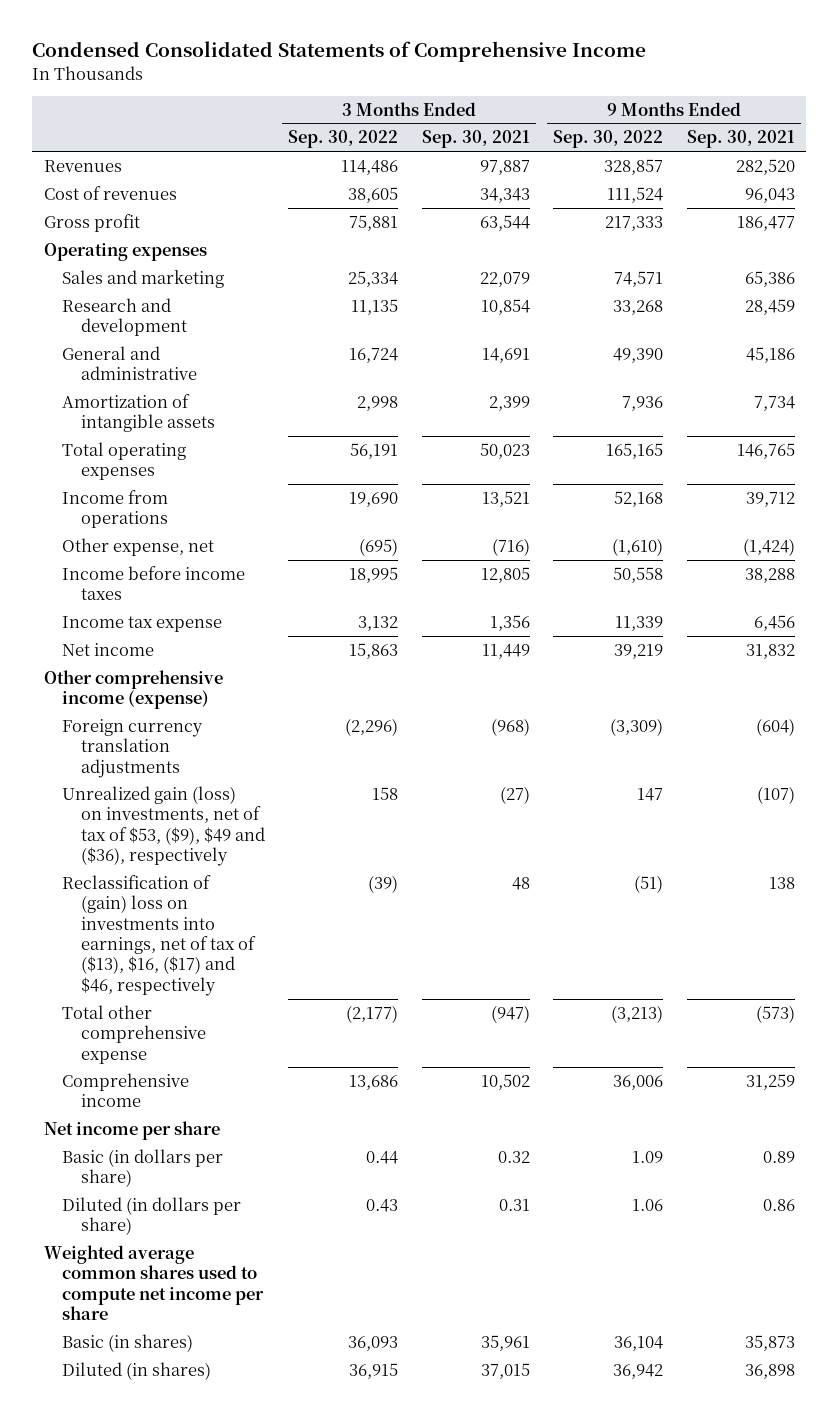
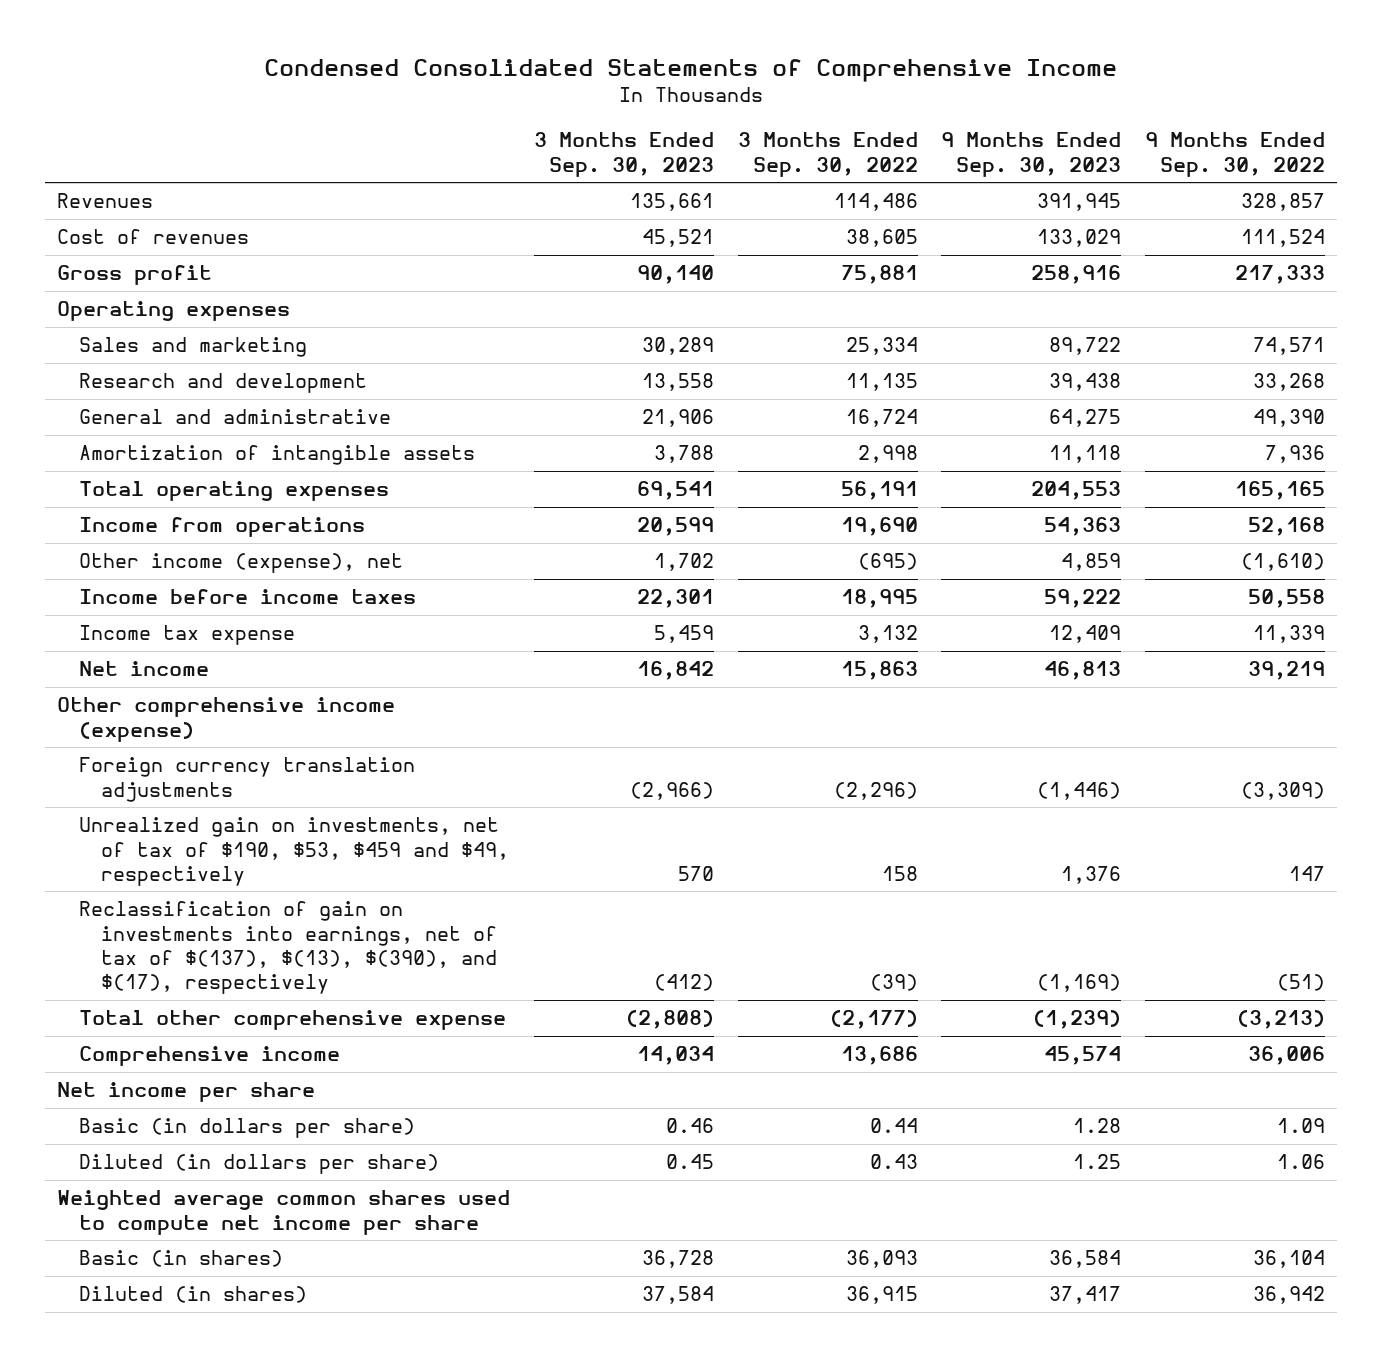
- | 3 Months Ended Sep. 30, 2022 | 3 Months Ended Sep. 30, 2021 | 9 Months Ended Sep. 30, 2022 | 9 Months Ended Sep. 30, 2021
+ | 3 Months Ended Sep. 30, 2023 | 3 Months Ended Sep. 30, 2022 | 9 Months Ended Sep. 30, 2023 | 9 Months Ended Sep. 30, 2022
- Other expense, net | (695) | (716) | (1,610) | (1,424)
+ Other income (expense), net | 1,702 | (695) | 4,859 | (1,610)
- Unrealized gain (loss) on investments, net of tax of $53, ($9), $49 and ($36), respectively | 158 | (27) | 147 | (107)
- Reclassification of (gain) loss on investments into earnings, net of tax of ($13), $16, ($17) and $46, respectively | (39) | 48 | (51) | 138
+ Unrealized gain on investments, net of tax of $190, $53, $459 and $49, respectively | 570 | 158 | 1,376 | 147
+ Reclassification of gain on investments into earnings, net of tax of $(137), $(13), $(390), and $(17), respectively | (412) | (39) | (1,169) | (51)

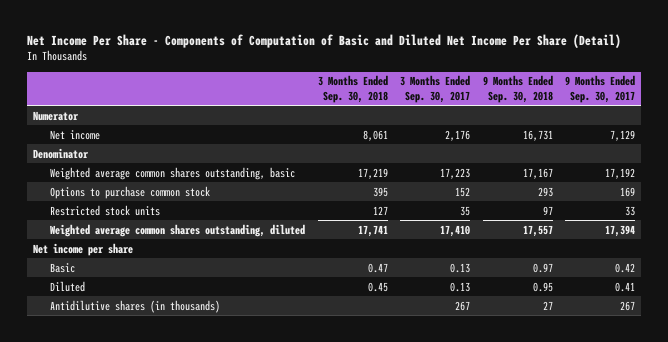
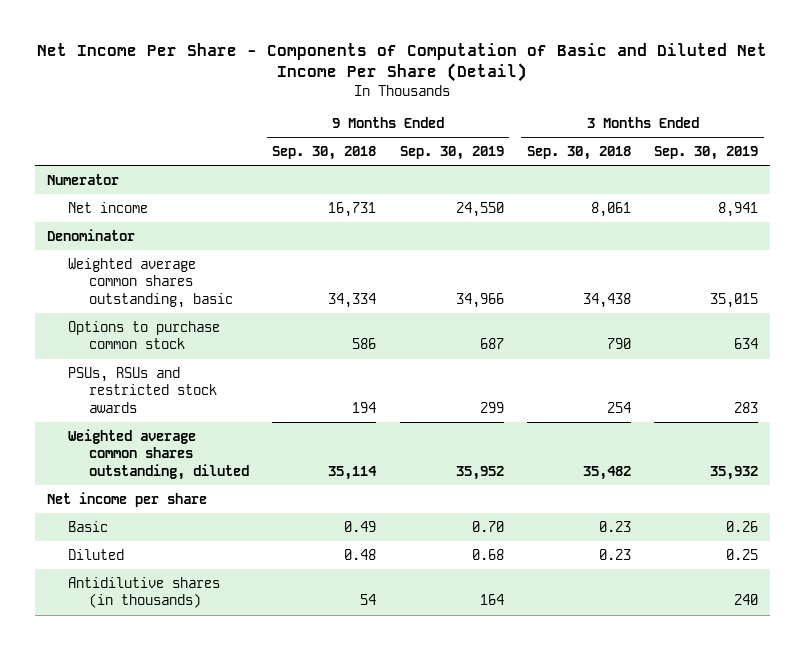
- | 3 Months Ended Sep. 30, 2018 | 3 Months Ended Sep. 30, 2017 | 9 Months Ended Sep. 30, 2018 | 9 Months Ended Sep. 30, 2017
+ | 9 Months Ended Sep. 30, 2018 | 9 Months Ended Sep. 30, 2019 | 3 Months Ended Sep. 30, 2018 | 3 Months Ended Sep. 30, 2019
- Weighted average common shares outstanding, basic | 17,219 | 17,223 | 17,167 | 17,192
- Options to purchase common stock | 395 | 152 | 293 | 169
- Restricted stock units | 127 | 35 | 97 | 33
- Weighted average common shares outstanding, diluted | 17,741 | 17,410 | 17,557 | 17,394
+ Weighted average common shares outstanding, basic | 34,334 | 34,966 | 34,438 | 35,015
+ Options to purchase common stock | 586 | 687 | 790 | 634
+ PSUs, RSUs and restricted stock awards | 194 | 299 | 254 | 283
+ Weighted average common shares outstanding, diluted | 35,114 | 35,952 | 35,482 | 35,932
- Basic | 0.47 | 0.13 | 0.97 | 0.42
- Diluted | 0.45 | 0.13 | 0.95 | 0.41
- Antidilutive shares (in thousands) | | 267 | 27 | 267
+ Basic | 0.49 | 0.70 | 0.23 | 0.26
+ Diluted | 0.48 | 0.68 | 0.23 | 0.25
+ Antidilutive shares (in thousands) | 54 | 164 | | 240

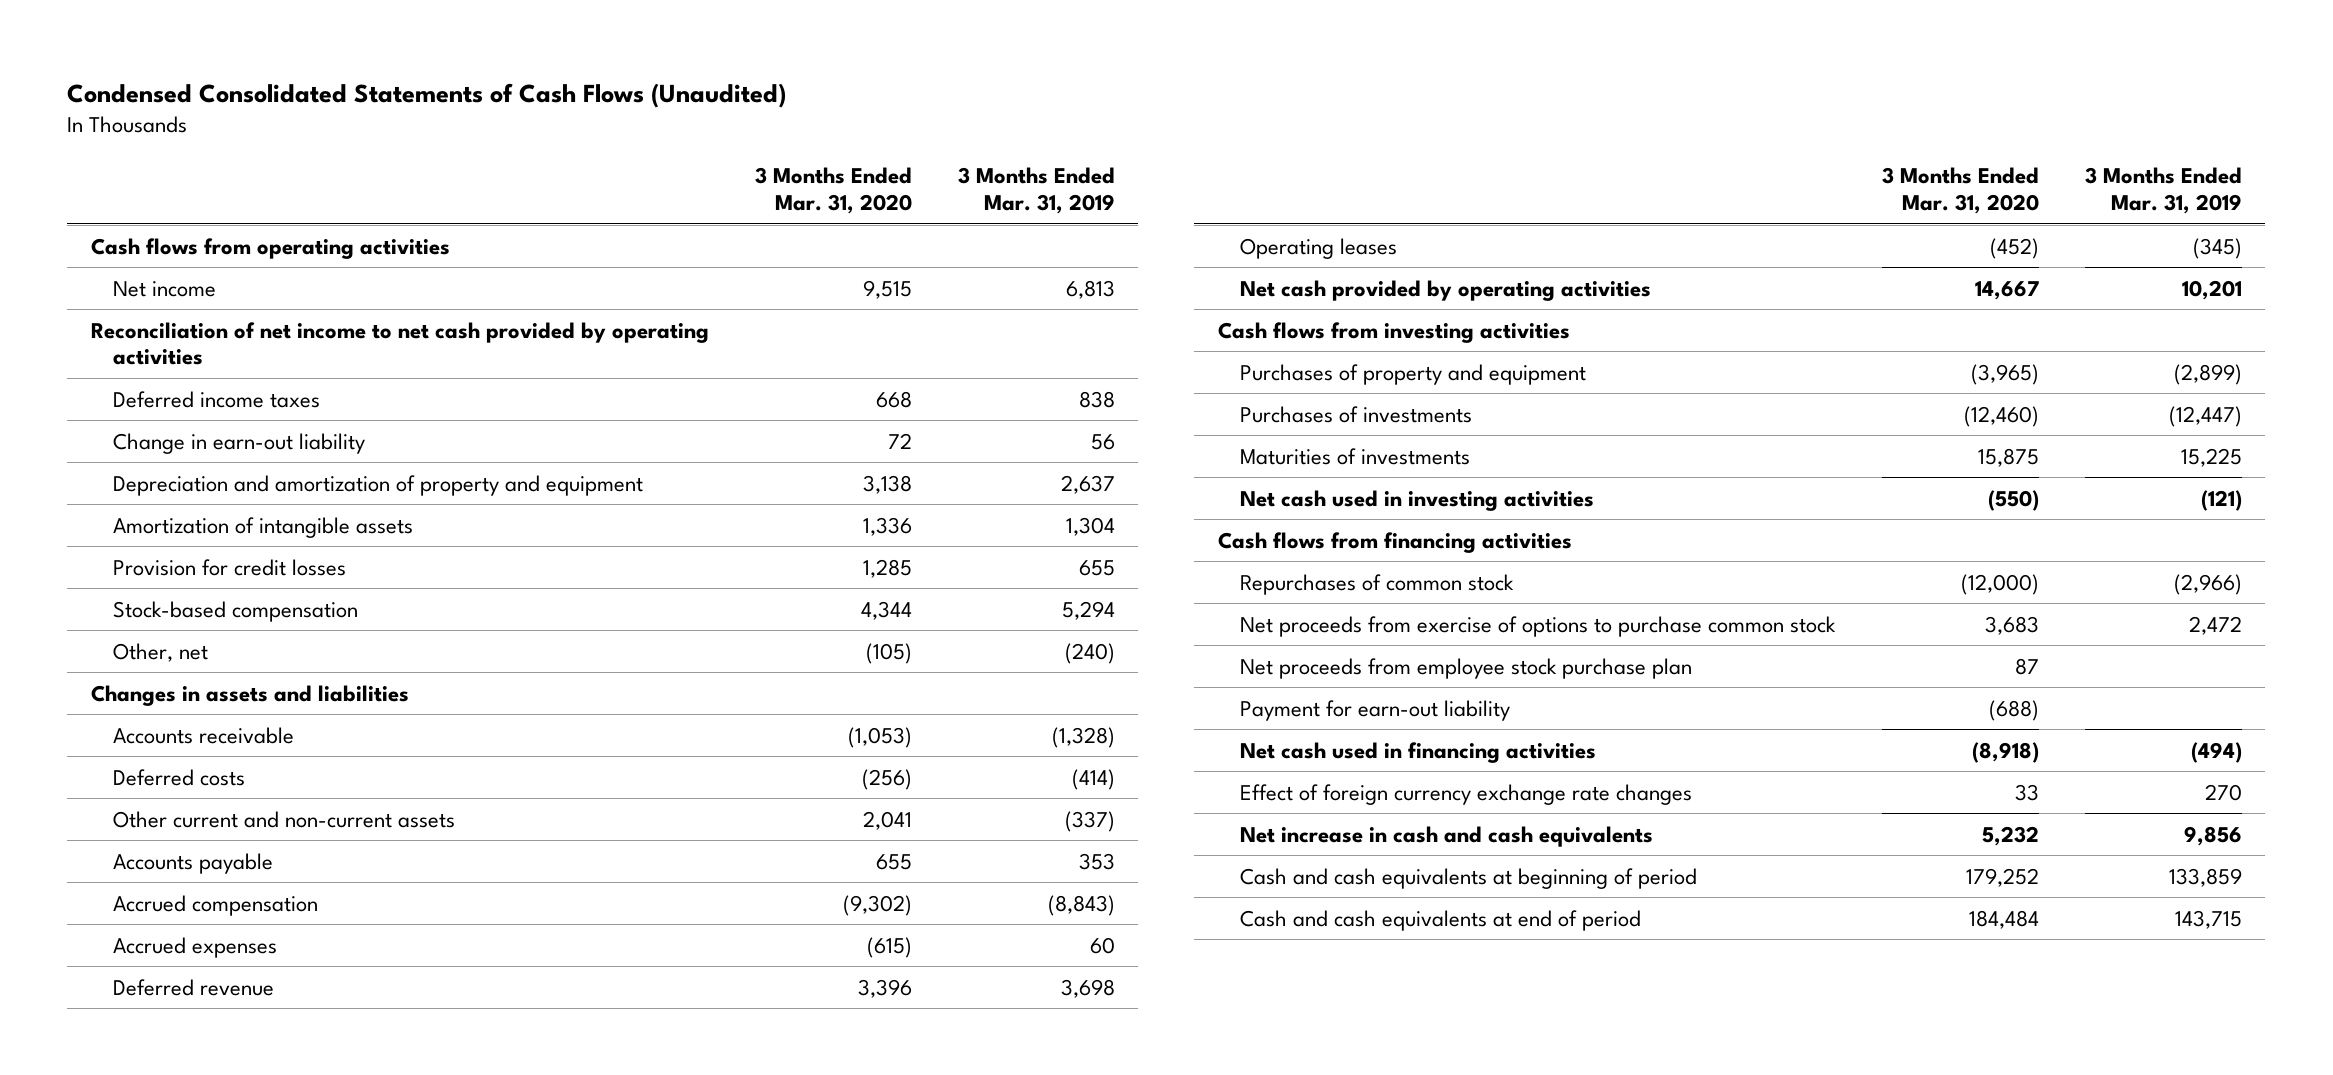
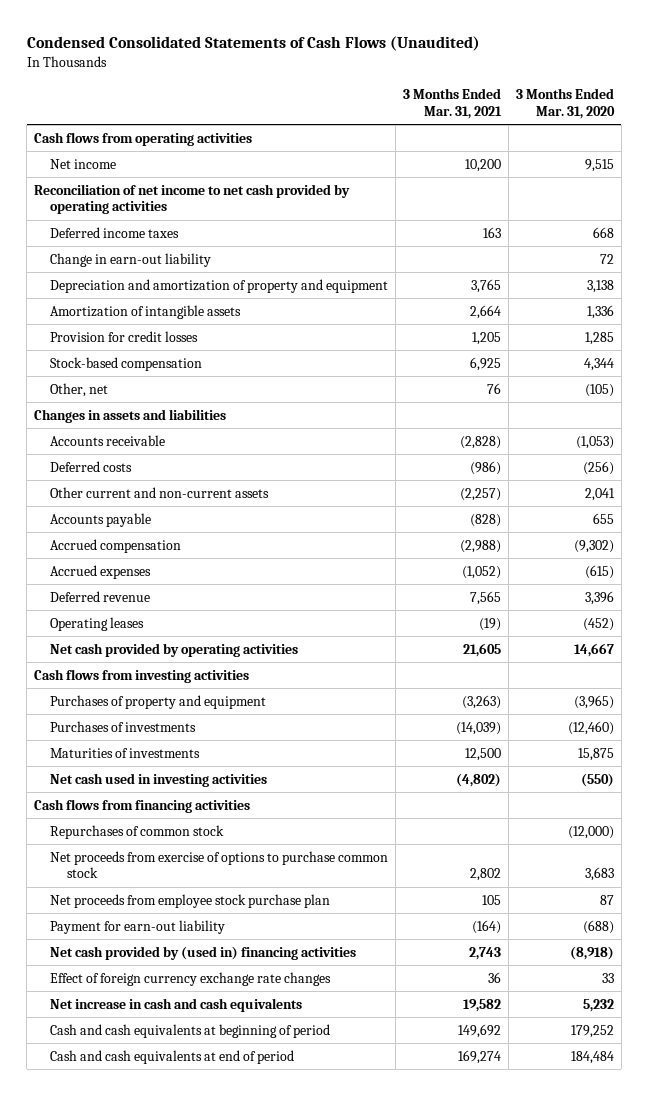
- | 3 Months Ended Mar. 31, 2020 | 3 Months Ended Mar. 31, 2019
+ | 3 Months Ended Mar. 31, 2021 | 3 Months Ended Mar. 31, 2020
- Net cash used in financing activities | (8,918) | (494)
+ Net cash provided by (used in) financing activities | 2,743 | (8,918)

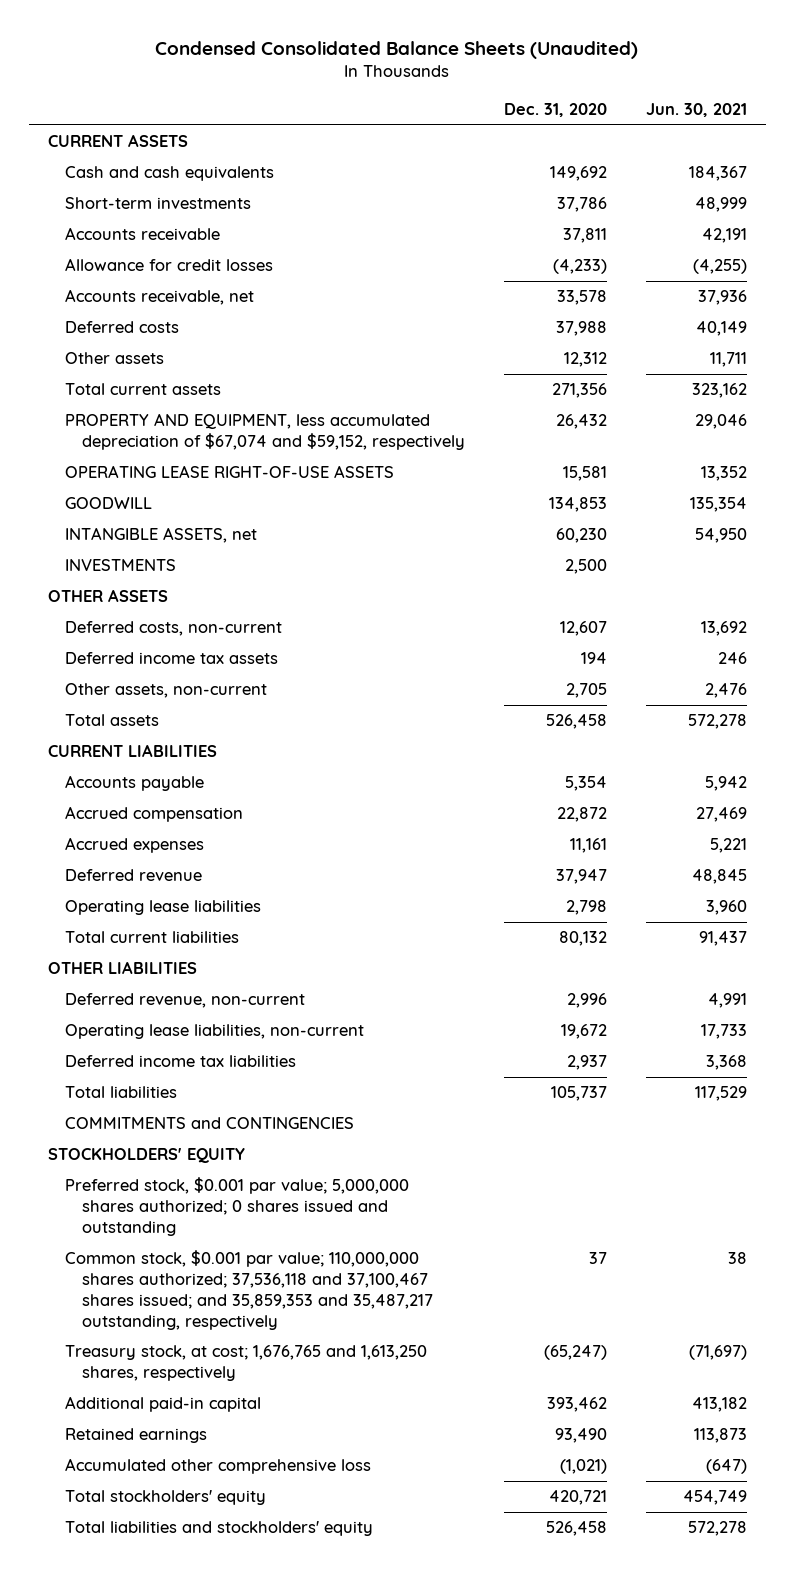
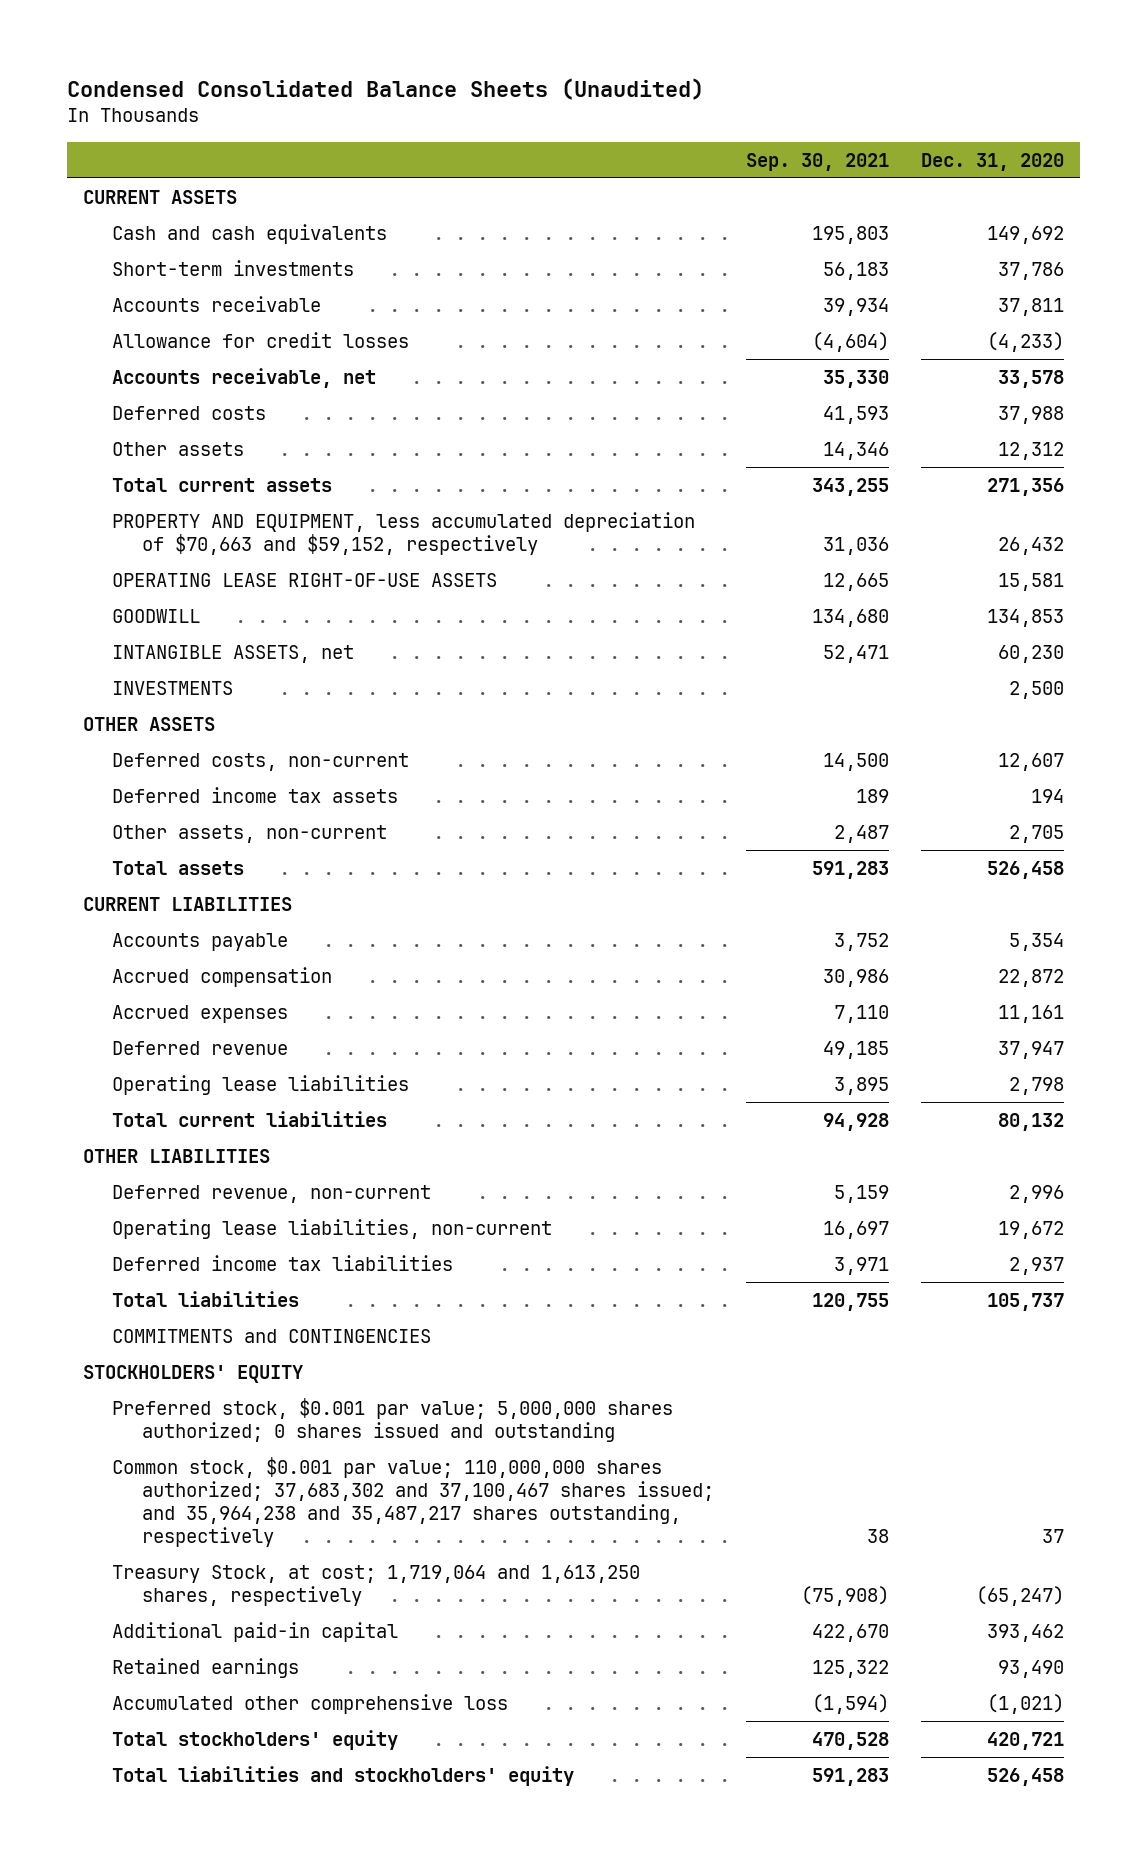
- | Dec. 31, 2020 | Jun. 30, 2021
+ | Sep. 30, 2021 | Dec. 31, 2020
- PROPERTY AND EQUIPMENT, less accumulated depreciation of $67,074 and $59,152, respectively | 26,432 | 29,046
+ PROPERTY AND EQUIPMENT, less accumulated depreciation of $70,663 and $59,152, respectively | 31,036 | 26,432
- Common stock, $0.001 par value; 110,000,000 shares authorized; 37,536,118 and 37,100,467 shares issued; and 35,859,353 and 35,487,217 outstanding, respectively | 37 | 38
- Treasury stock, at cost; 1,676,765 and 1,613,250 shares, respectively | (65,247) | (71,697)
+ Common stock, $0.001 par value; 110,000,000 shares authorized; 37,683,302 and 37,100,467 shares issued; and 35,964,238 and 35,487,217 shares outstanding, respectively | 38 | 37
+ Treasury Stock, at cost; 1,719,064 and 1,613,250 shares, respectively | (75,908) | (65,247)

